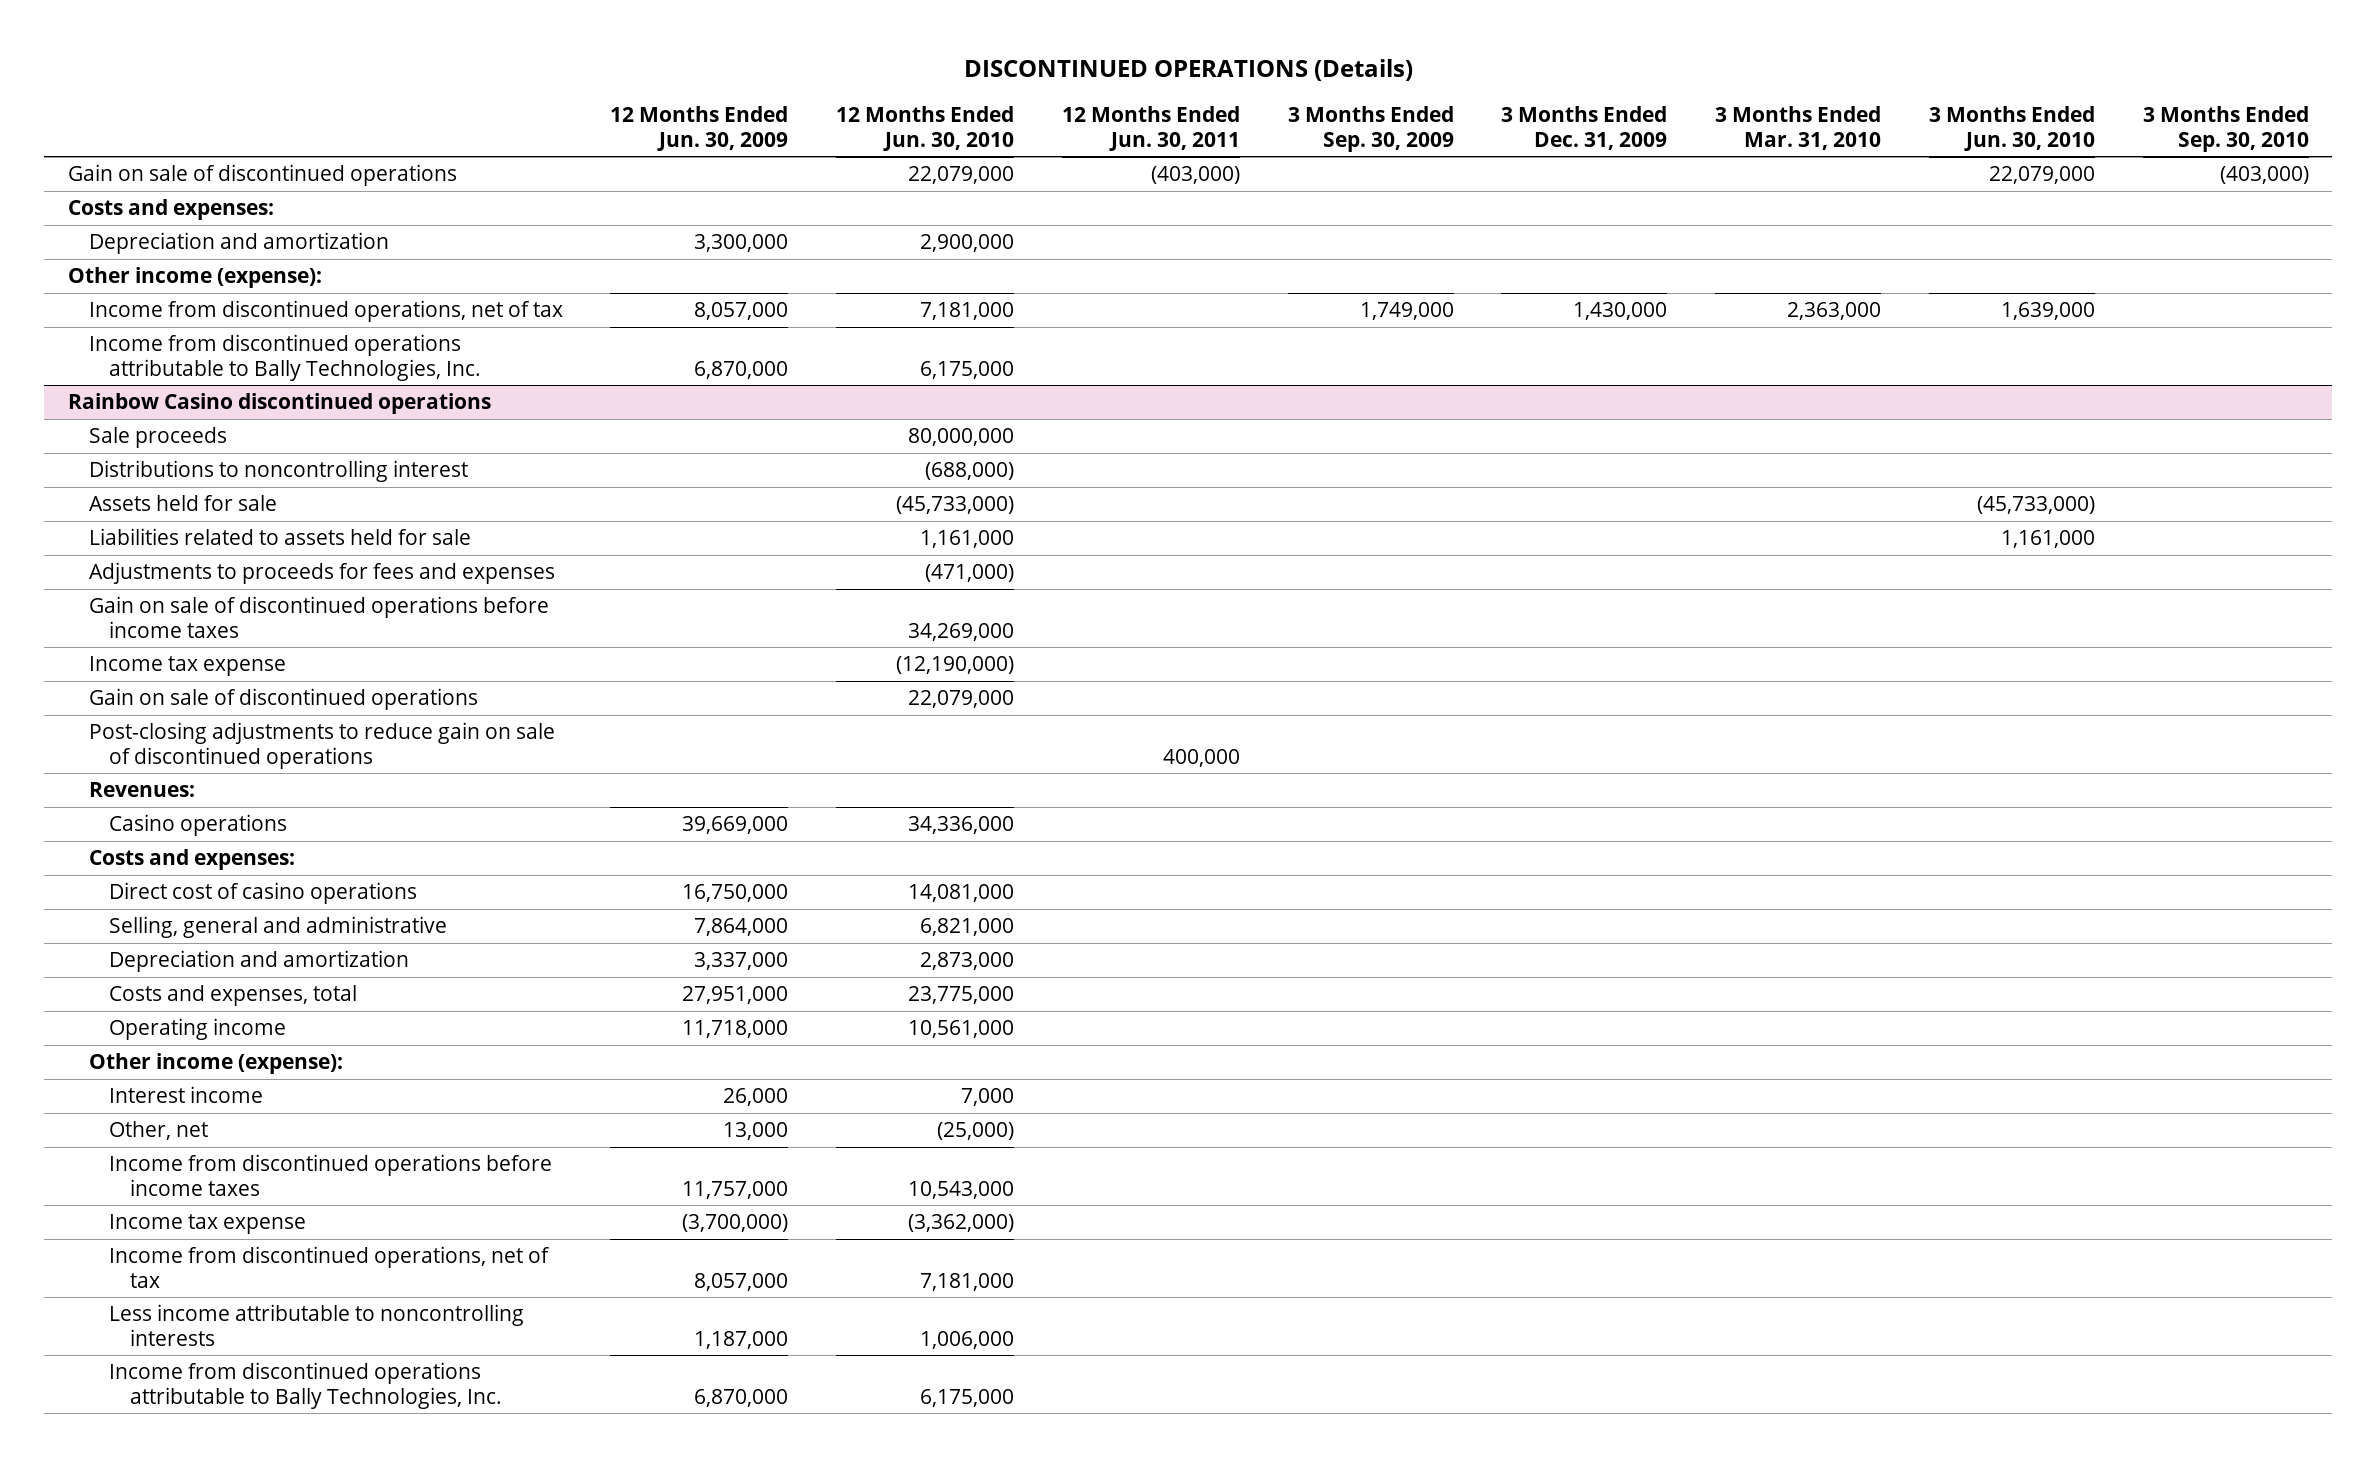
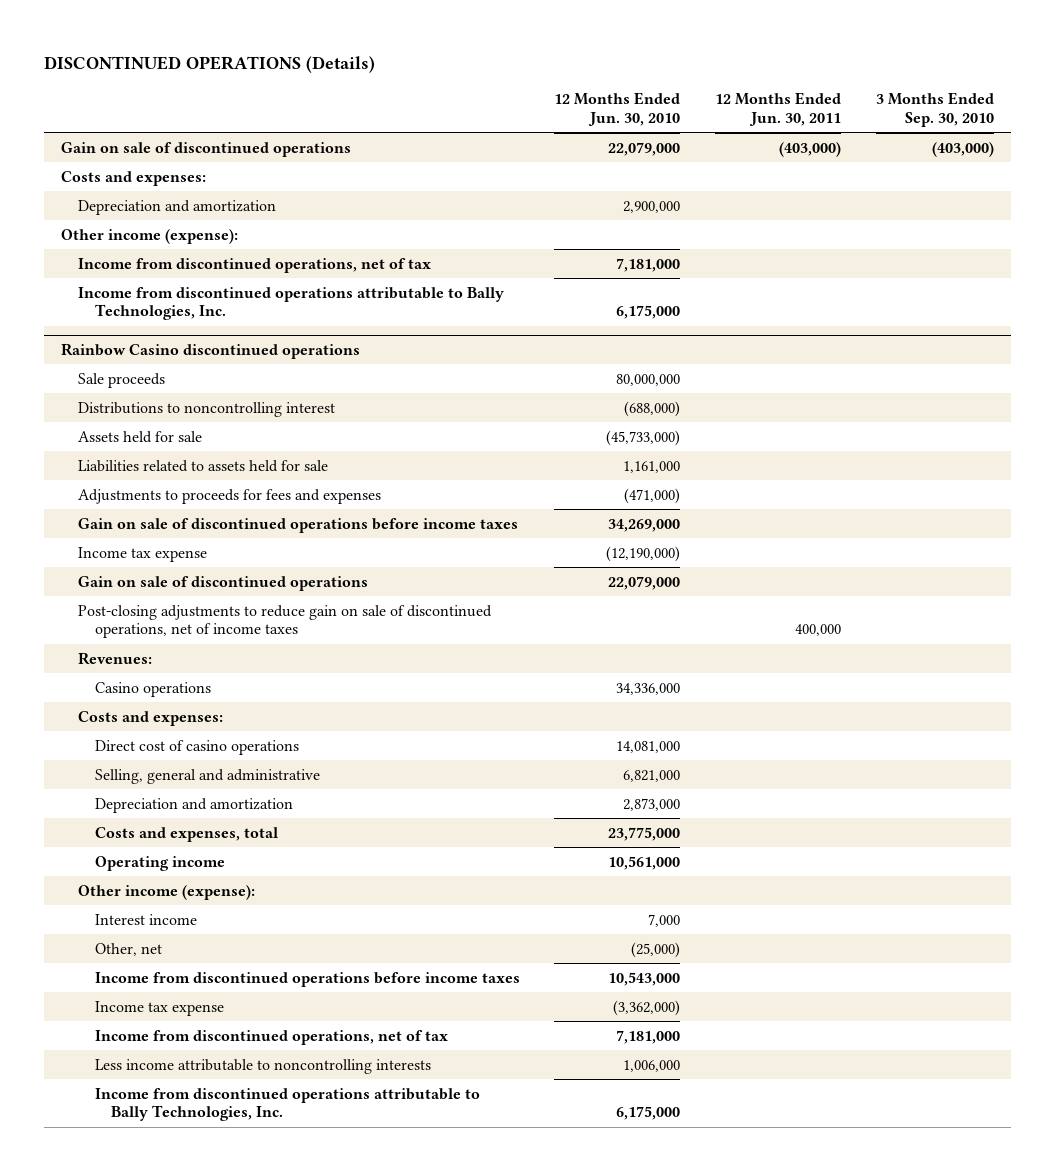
- | 12 Months Ended Jun. 30, 2009 | 12 Months Ended Jun. 30, 2010 | 12 Months Ended Jun. 30, 2011 | 3 Months Ended Sep. 30, 2009 | 3 Months Ended Dec. 31, 2009 | 3 Months Ended Mar. 31, 2010 | 3 Months Ended Jun. 30, 2010 | 3 Months Ended Sep. 30, 2010
+ | 12 Months Ended Jun. 30, 2010 | 12 Months Ended Jun. 30, 2011 | 3 Months Ended Sep. 30, 2010
@ Rainbow Casino discontinued operations
- Post-closing adjustments to reduce gain on sale of discontinued operations | | | 400,000 | | | | |
+ Post-closing adjustments to reduce gain on sale of discontinued operations, net of income taxes | | 400,000 |

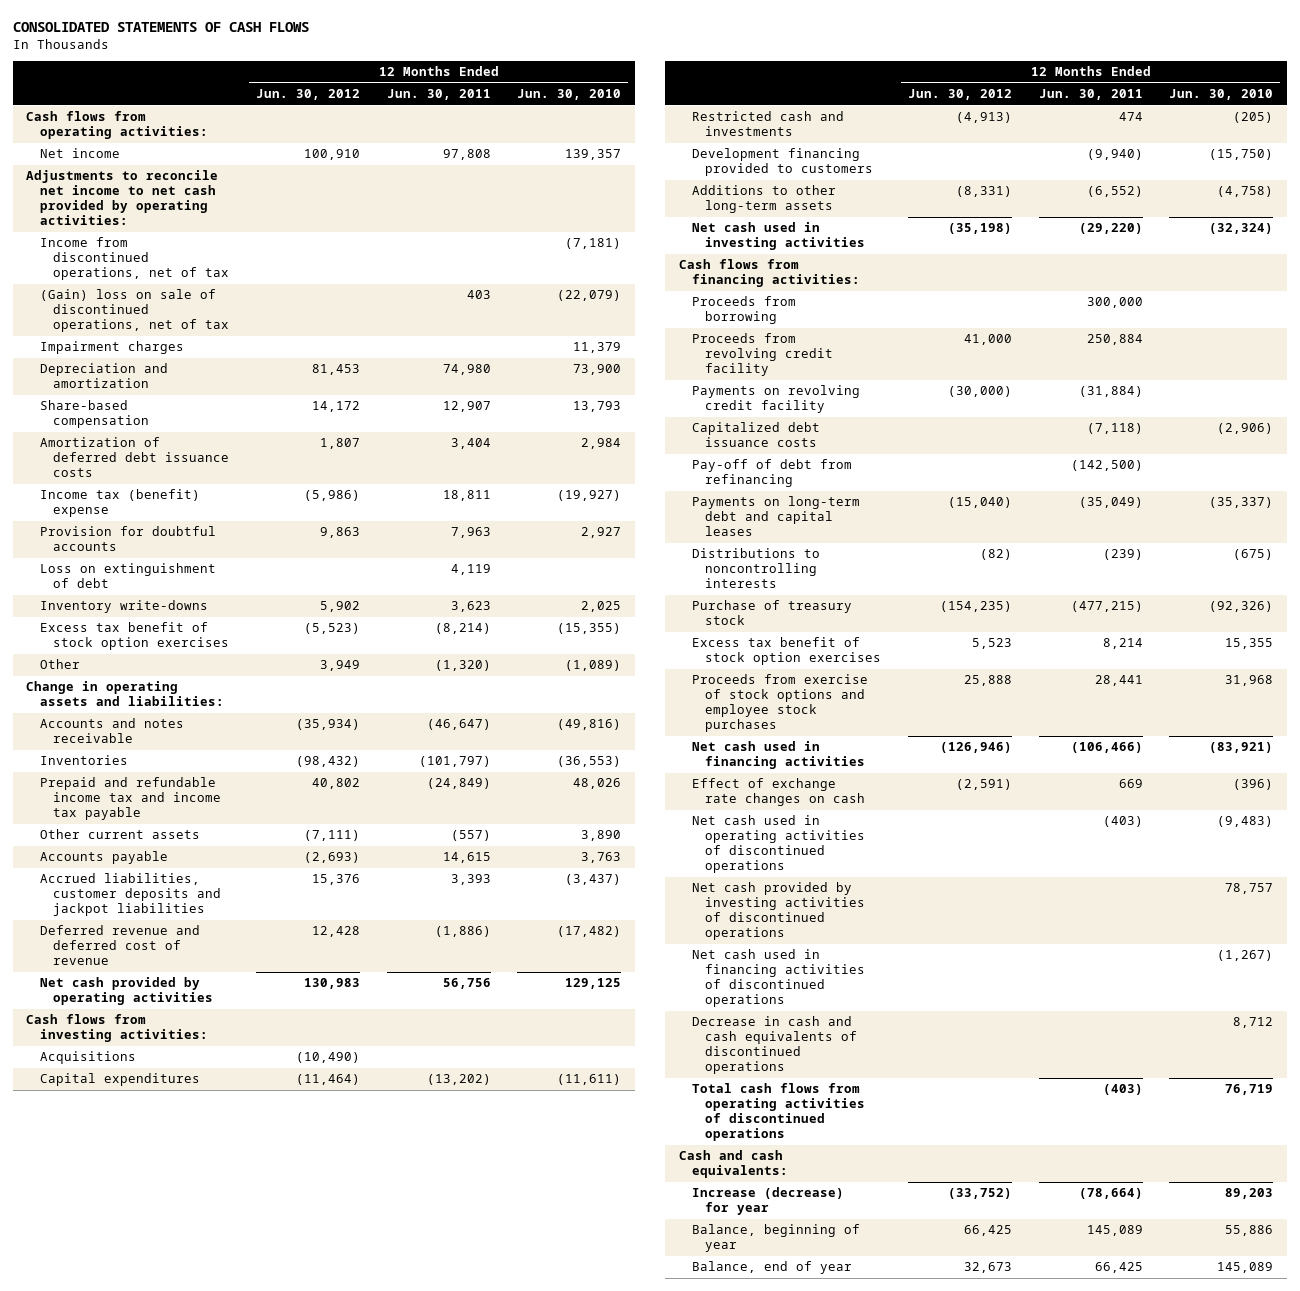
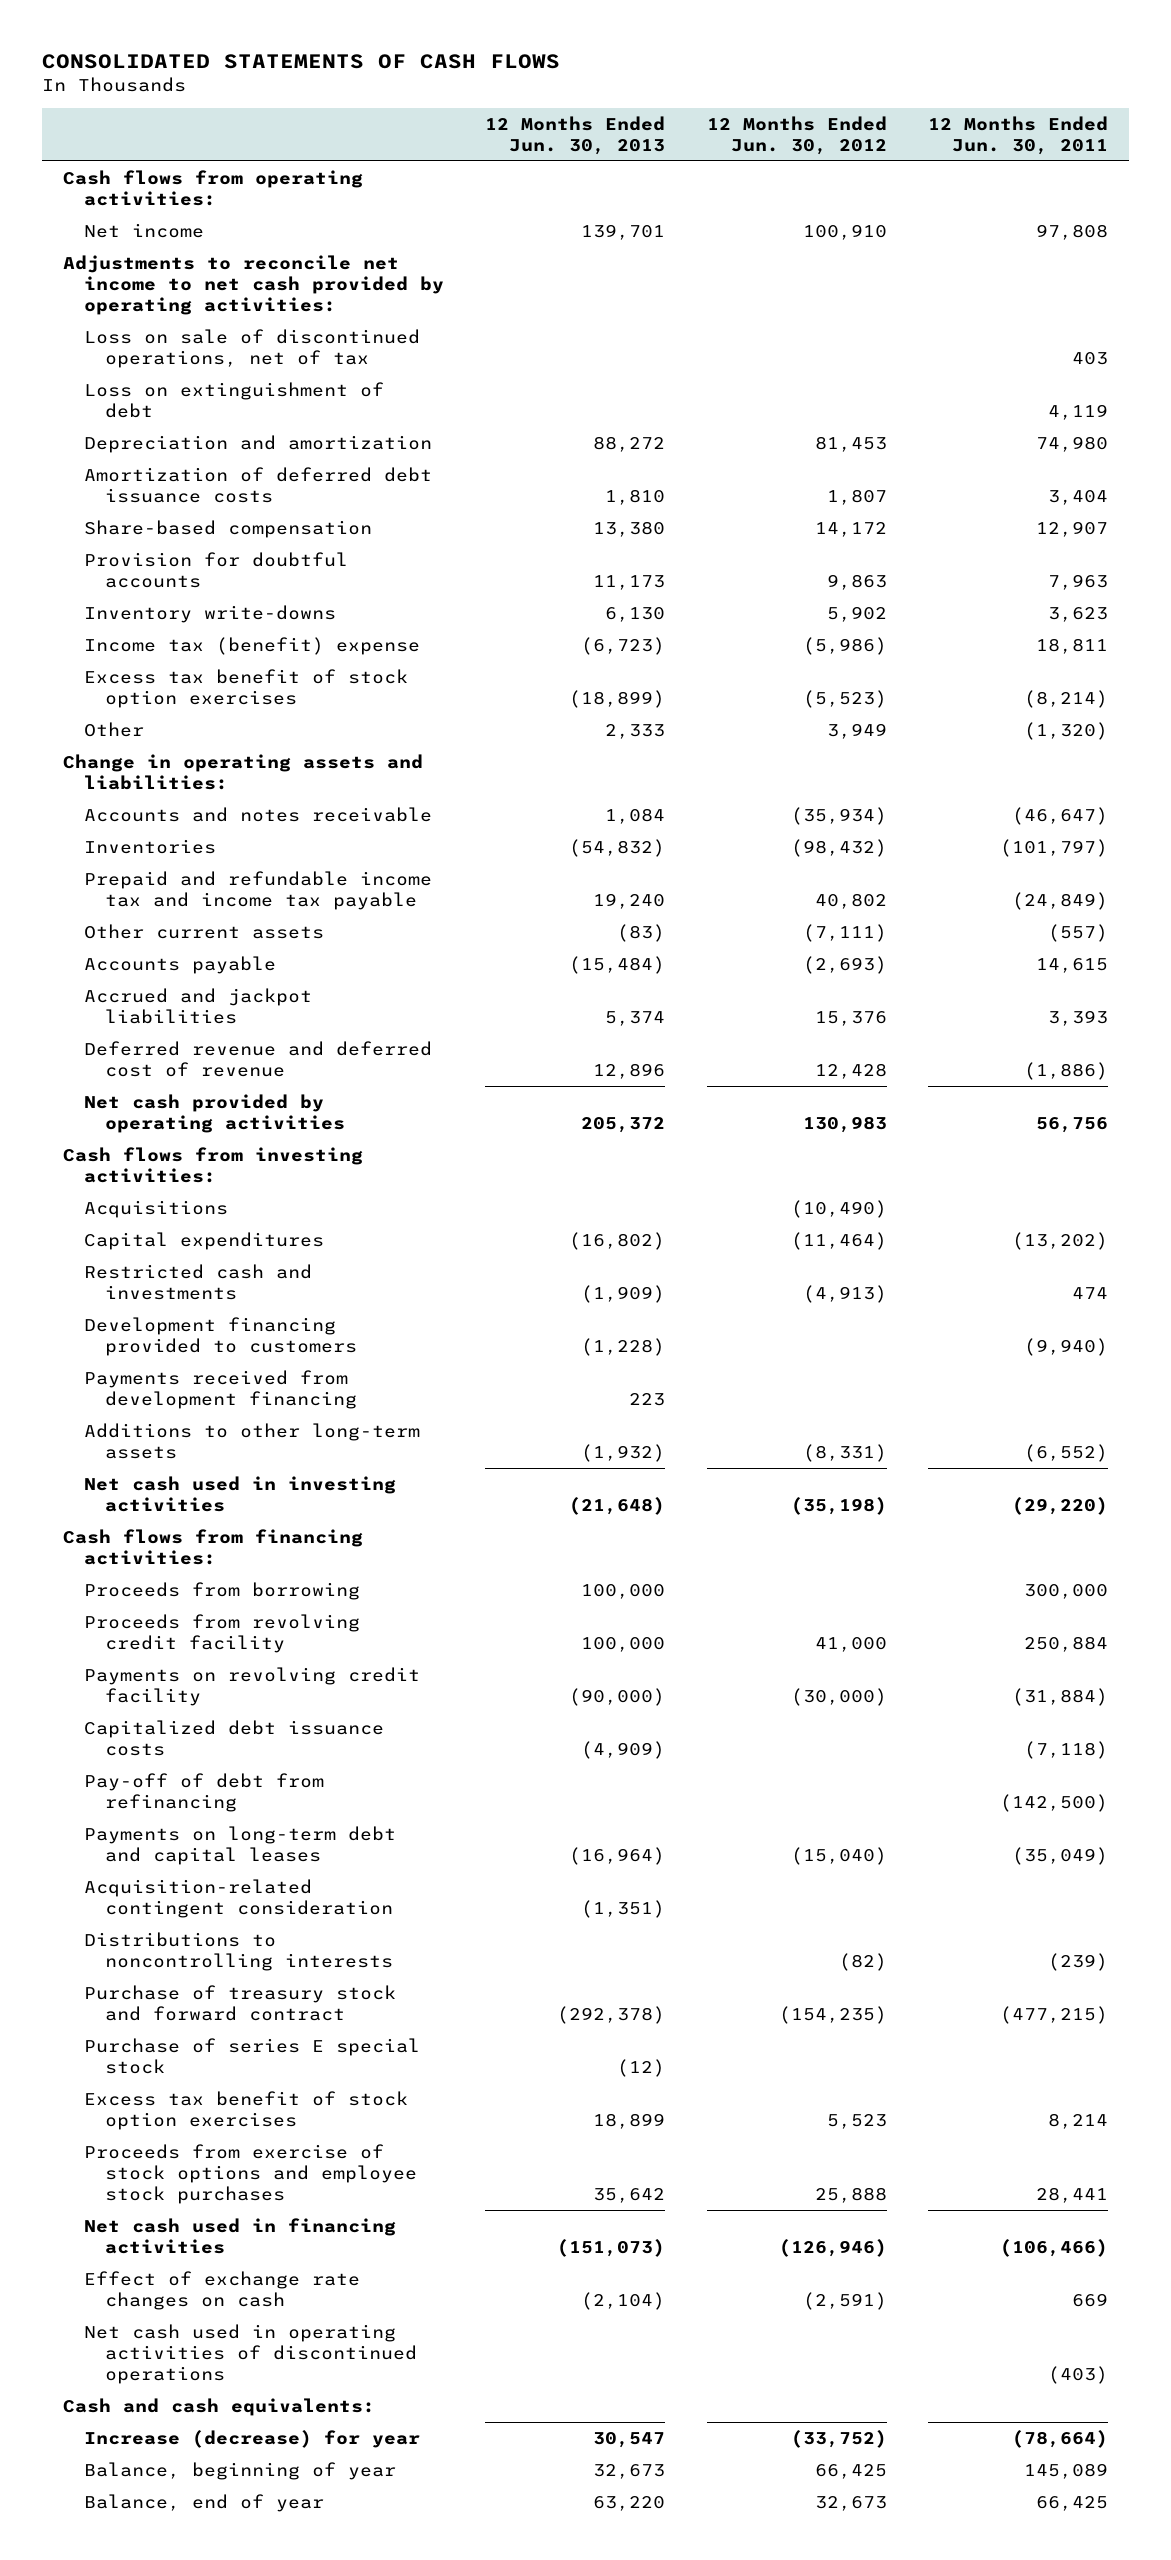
- | 12 Months Ended Jun. 30, 2012 | 12 Months Ended Jun. 30, 2011 | 12 Months Ended Jun. 30, 2010
+ | 12 Months Ended Jun. 30, 2013 | 12 Months Ended Jun. 30, 2012 | 12 Months Ended Jun. 30, 2011
- Income from discontinued operations, net of tax | | | (7,181)
- (Gain) loss on sale of discontinued operations, net of tax | | 403 | (22,079)
- Impairment charges | | | 11,379
+ Loss on sale of discontinued operations, net of tax | | | 403
moved up: Loss on extinguishment of debt | | | 4,119
moved down: Share-based compensation | 13,380 | 14,172 | 12,907
moved down: Income tax (benefit) expense | (6,723) | (5,986) | 18,811
- Accrued liabilities, customer deposits and jackpot liabilities | 15,376 | 3,393 | (3,437)
+ Accrued and jackpot liabilities | 5,374 | 15,376 | 3,393
+ Payments received from development financing | 223 | |
+ Acquisition-related contingent consideration | (1,351) | |
- Purchase of treasury stock | (154,235) | (477,215) | (92,326)
+ Purchase of treasury stock and forward contract | (292,378) | (154,235) | (477,215)
+ Purchase of series E special stock | (12) | |
- Net cash provided by investing activities of discontinued operations | | | 78,757
- Net cash used in financing activities of discontinued operations | | | (1,267)
- Decrease in cash and cash equivalents of discontinued operations | | | 8,712
- Total cash flows from operating activities of discontinued operations | | (403) | 76,719

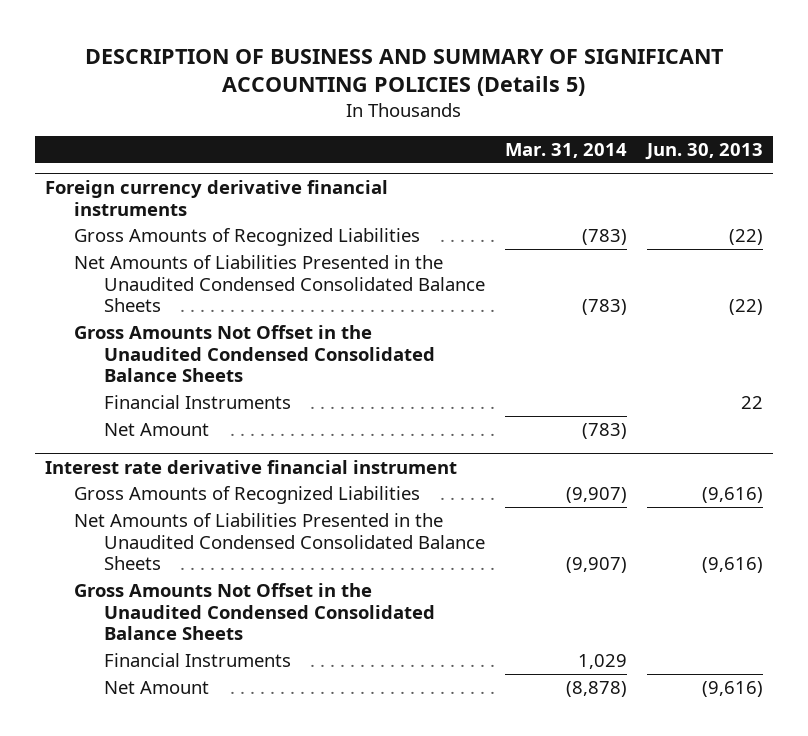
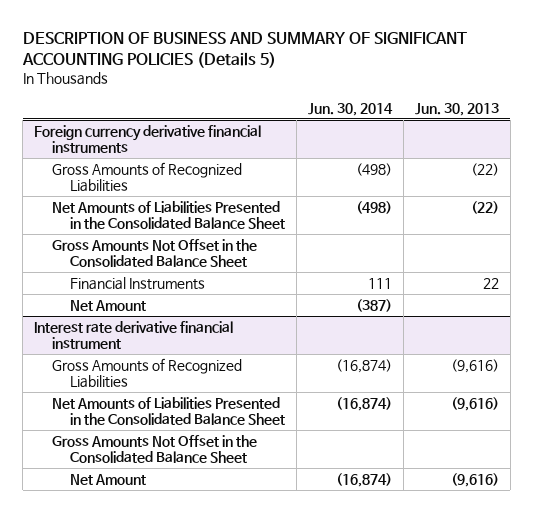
- | Mar. 31, 2014 | Jun. 30, 2013
+ | Jun. 30, 2014 | Jun. 30, 2013
@ Foreign currency derivative financial instruments
- Net Amounts of Liabilities Presented in the Unaudited Condensed Consolidated Balance Sheets | (783) | (22)
- Gross Amounts Not Offset in the Unaudited Condensed Consolidated Balance Sheets
+ Net Amounts of Liabilities Presented in the Consolidated Balance Sheet | (498) | (22)
+ Gross Amounts Not Offset in the Consolidated Balance Sheet
@ Interest rate derivative financial instrument
- Net Amounts of Liabilities Presented in the Unaudited Condensed Consolidated Balance Sheets | (9,907) | (9,616)
- Gross Amounts Not Offset in the Unaudited Condensed Consolidated Balance Sheets
- Financial Instruments | 1,029 |
+ Net Amounts of Liabilities Presented in the Consolidated Balance Sheet | (16,874) | (9,616)
+ Gross Amounts Not Offset in the Consolidated Balance Sheet

